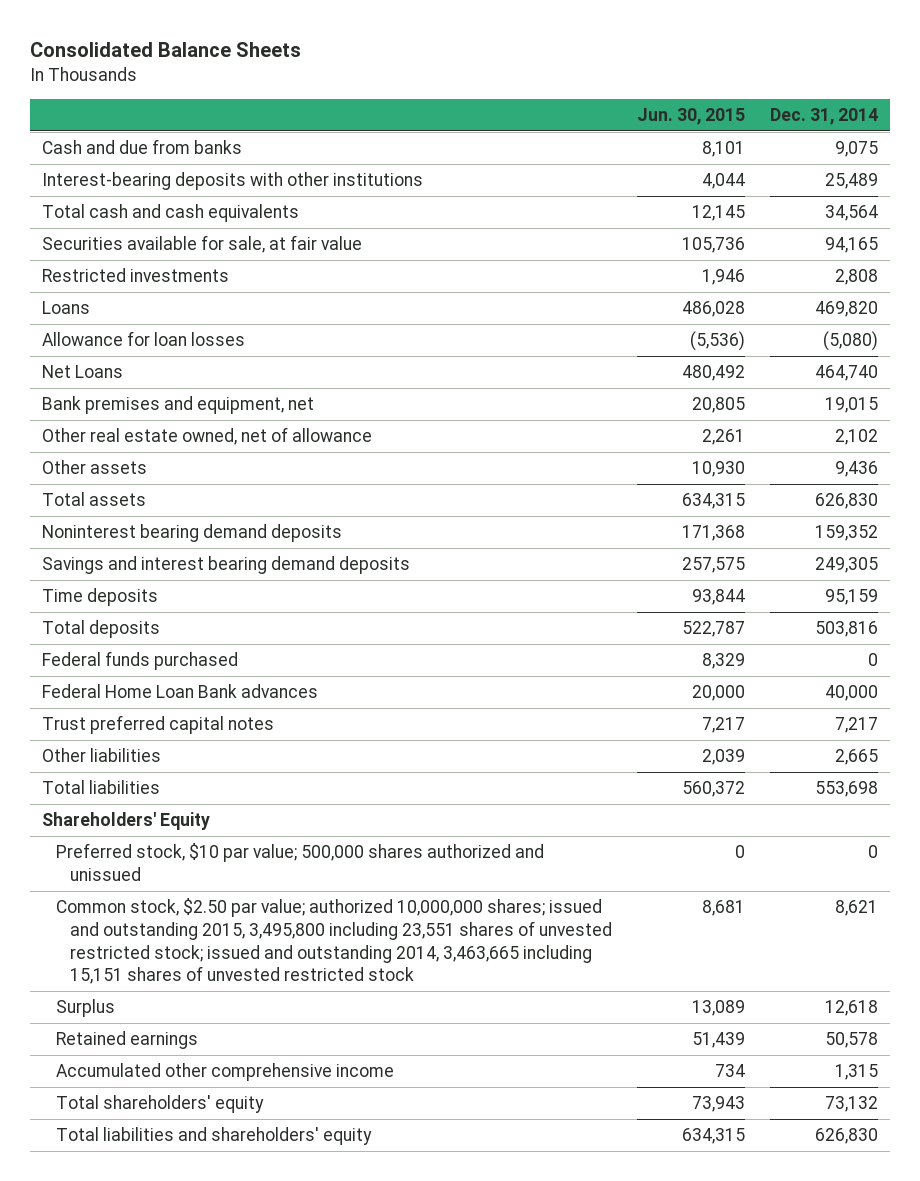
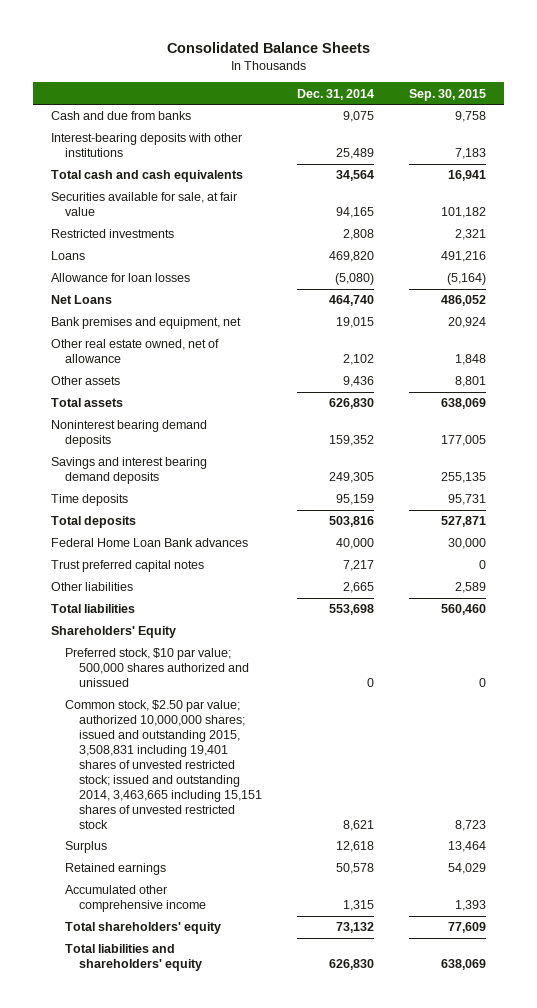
- | Jun. 30, 2015 | Dec. 31, 2014
+ | Dec. 31, 2014 | Sep. 30, 2015
- Federal funds purchased | 8,329 | 0
- Common stock, $2.50 par value; authorized 10,000,000 shares; issued and outstanding 2015, 3,495,800 including 23,551 shares of unvested restricted stock; issued and outstanding 2014, 3,463,665 including 15,151 shares of unvested restricted stock | 8,681 | 8,621
+ Common stock, $2.50 par value; authorized 10,000,000 shares; issued and outstanding 2015, 3,508,831 including 19,401 shares of unvested restricted stock; issued and outstanding 2014, 3,463,665 including 15,151 shares of unvested restricted stock | 8,621 | 8,723

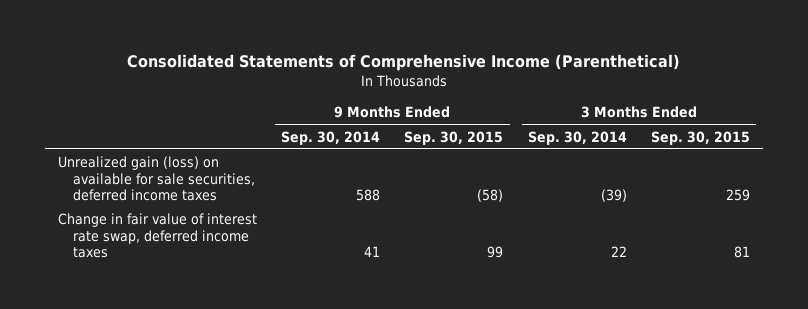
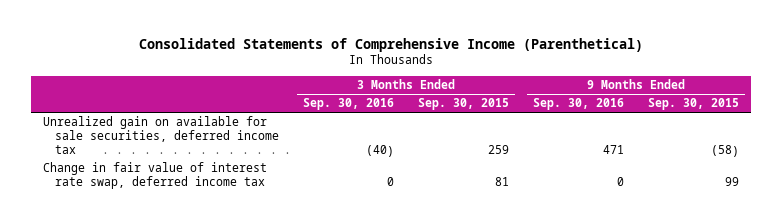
- | 9 Months Ended Sep. 30, 2014 | 9 Months Ended Sep. 30, 2015 | 3 Months Ended Sep. 30, 2014 | 3 Months Ended Sep. 30, 2015
+ | 3 Months Ended Sep. 30, 2016 | 3 Months Ended Sep. 30, 2015 | 9 Months Ended Sep. 30, 2016 | 9 Months Ended Sep. 30, 2015
- Unrealized gain (loss) on available for sale securities, deferred income taxes | 588 | (58) | (39) | 259
- Change in fair value of interest rate swap, deferred income taxes | 41 | 99 | 22 | 81
+ Unrealized gain on available for sale securities, deferred income tax | (40) | 259 | 471 | (58)
+ Change in fair value of interest rate swap, deferred income tax | 0 | 81 | 0 | 99

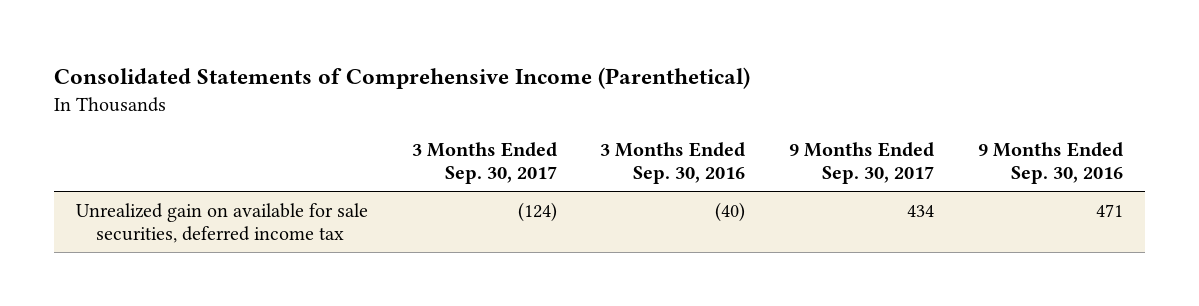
- | 3 Months Ended Sep. 30, 2016 | 3 Months Ended Sep. 30, 2015 | 9 Months Ended Sep. 30, 2016 | 9 Months Ended Sep. 30, 2015
+ | 3 Months Ended Sep. 30, 2017 | 3 Months Ended Sep. 30, 2016 | 9 Months Ended Sep. 30, 2017 | 9 Months Ended Sep. 30, 2016
- Change in fair value of interest rate swap, deferred income tax | 0 | 81 | 0 | 99

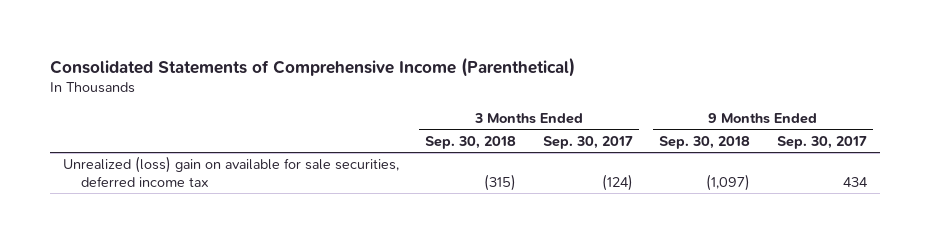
- | 3 Months Ended Sep. 30, 2017 | 3 Months Ended Sep. 30, 2016 | 9 Months Ended Sep. 30, 2017 | 9 Months Ended Sep. 30, 2016
+ | 3 Months Ended Sep. 30, 2018 | 3 Months Ended Sep. 30, 2017 | 9 Months Ended Sep. 30, 2018 | 9 Months Ended Sep. 30, 2017
- Unrealized gain on available for sale securities, deferred income tax | (124) | (40) | 434 | 471
+ Unrealized (loss) gain on available for sale securities, deferred income tax | (315) | (124) | (1,097) | 434

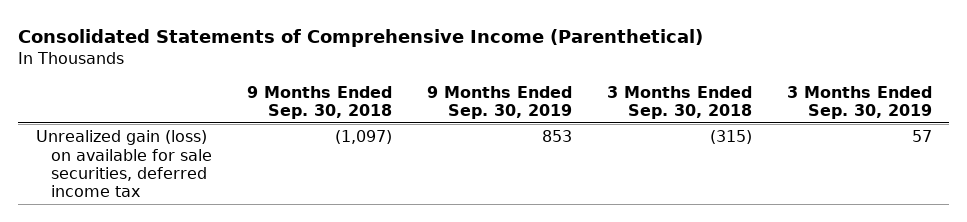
- | 3 Months Ended Sep. 30, 2018 | 3 Months Ended Sep. 30, 2017 | 9 Months Ended Sep. 30, 2018 | 9 Months Ended Sep. 30, 2017
+ | 9 Months Ended Sep. 30, 2018 | 9 Months Ended Sep. 30, 2019 | 3 Months Ended Sep. 30, 2018 | 3 Months Ended Sep. 30, 2019
- Unrealized (loss) gain on available for sale securities, deferred income tax | (315) | (124) | (1,097) | 434
+ Unrealized gain (loss) on available for sale securities, deferred income tax | (1,097) | 853 | (315) | 57

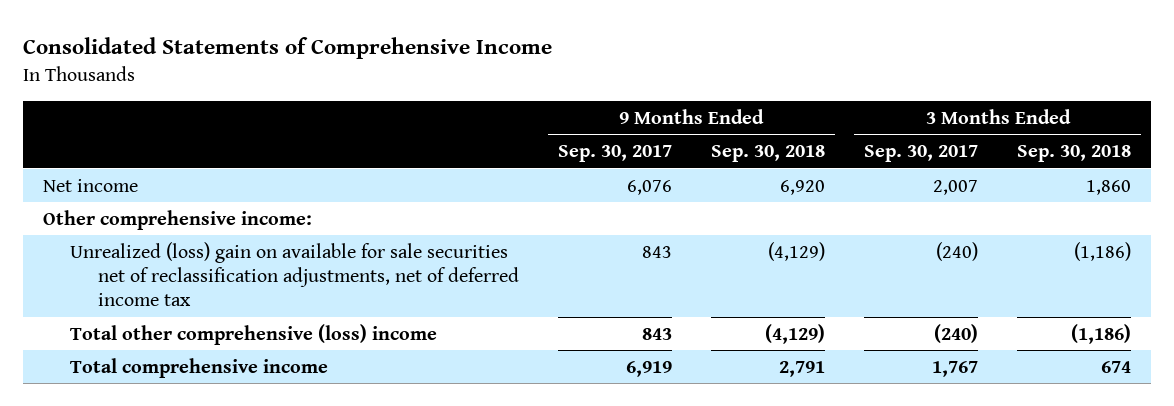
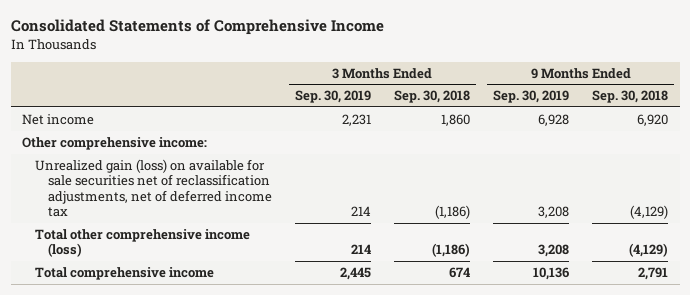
- | 9 Months Ended Sep. 30, 2017 | 9 Months Ended Sep. 30, 2018 | 3 Months Ended Sep. 30, 2017 | 3 Months Ended Sep. 30, 2018
+ | 3 Months Ended Sep. 30, 2019 | 3 Months Ended Sep. 30, 2018 | 9 Months Ended Sep. 30, 2019 | 9 Months Ended Sep. 30, 2018
- Unrealized (loss) gain on available for sale securities net of reclassification adjustments, net of deferred income tax | 843 | (4,129) | (240) | (1,186)
- Total other comprehensive (loss) income | 843 | (4,129) | (240) | (1,186)
+ Unrealized gain (loss) on available for sale securities net of reclassification adjustments, net of deferred income tax | 214 | (1,186) | 3,208 | (4,129)
+ Total other comprehensive income (loss) | 214 | (1,186) | 3,208 | (4,129)

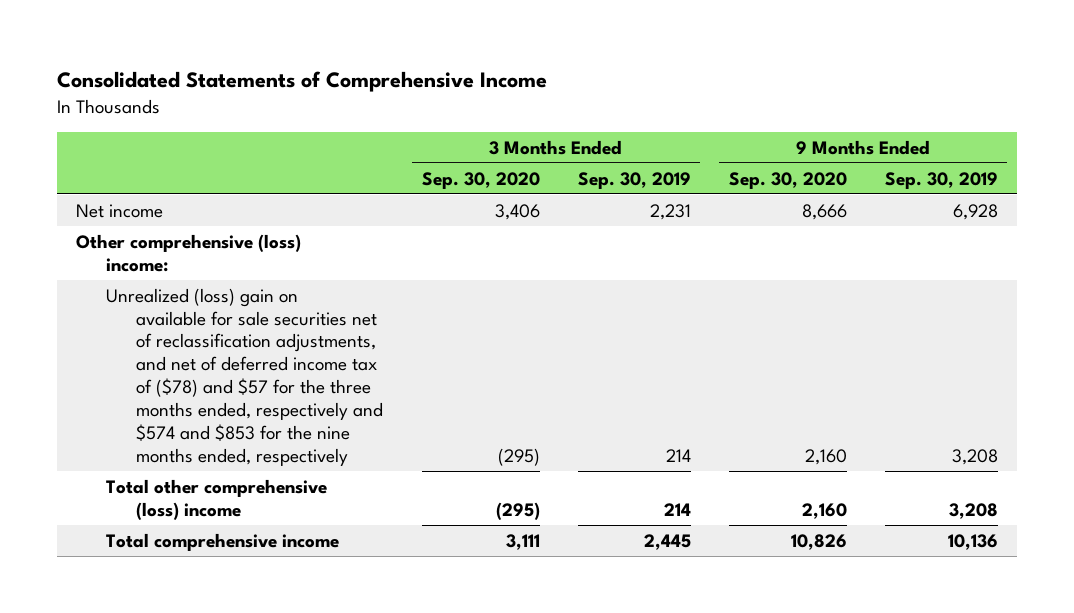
- | 3 Months Ended Sep. 30, 2019 | 3 Months Ended Sep. 30, 2018 | 9 Months Ended Sep. 30, 2019 | 9 Months Ended Sep. 30, 2018
+ | 3 Months Ended Sep. 30, 2020 | 3 Months Ended Sep. 30, 2019 | 9 Months Ended Sep. 30, 2020 | 9 Months Ended Sep. 30, 2019
- Other comprehensive income:
- Unrealized gain (loss) on available for sale securities net of reclassification adjustments, net of deferred income tax | 214 | (1,186) | 3,208 | (4,129)
- Total other comprehensive income (loss) | 214 | (1,186) | 3,208 | (4,129)
+ Other comprehensive (loss) income:
+ Unrealized (loss) gain on available for sale securities net of reclassification adjustments, and net of deferred income tax of ($78) and $57 for the three months ended, respectively and $574 and $853 for the nine months ended, respectively | (295) | 214 | 2,160 | 3,208
+ Total other comprehensive (loss) income | (295) | 214 | 2,160 | 3,208

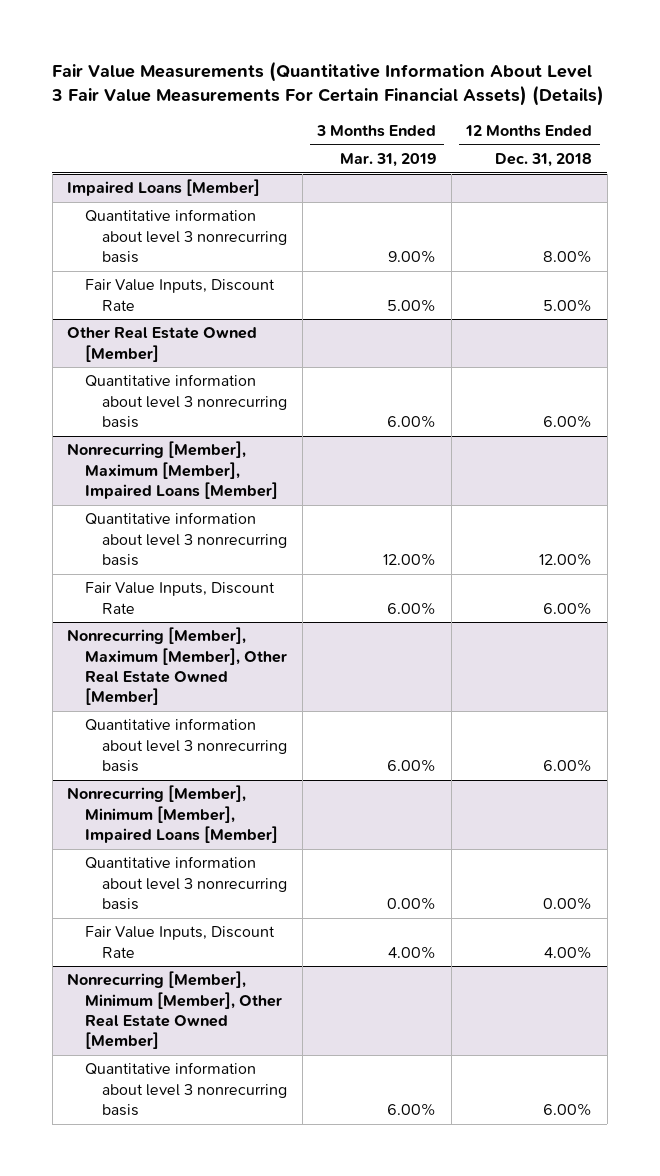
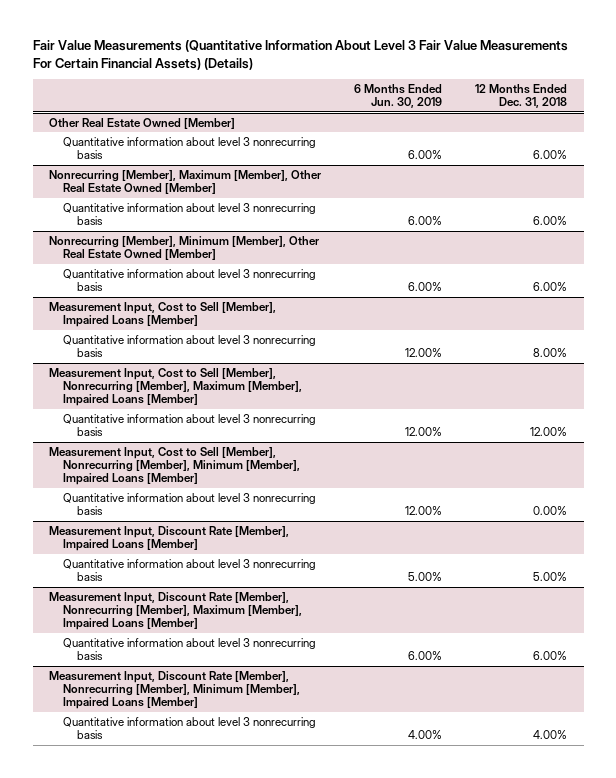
- | 3 Months Ended Mar. 31, 2019 | 12 Months Ended Dec. 31, 2018
+ | 6 Months Ended Jun. 30, 2019 | 12 Months Ended Dec. 31, 2018
- Impaired Loans [Member]
- Quantitative information about level 3 nonrecurring basis | 9.00% | 8.00%
- Fair Value Inputs, Discount Rate | 5.00% | 5.00%
- Nonrecurring [Member], Maximum [Member], Impaired Loans [Member]
- Quantitative information about level 3 nonrecurring basis | 12.00% | 12.00%
- Fair Value Inputs, Discount Rate | 6.00% | 6.00%
- Nonrecurring [Member], Minimum [Member], Impaired Loans [Member]
- Quantitative information about level 3 nonrecurring basis | 0.00% | 0.00%
- Fair Value Inputs, Discount Rate | 4.00% | 4.00%
+ Measurement Input, Cost to Sell [Member], Impaired Loans [Member]
+ Quantitative information about level 3 nonrecurring basis | 12.00% | 8.00%
+ Measurement Input, Cost to Sell [Member], Nonrecurring [Member], Maximum [Member], Impaired Loans [Member]
+ Quantitative information about level 3 nonrecurring basis | 12.00% | 12.00%
+ Measurement Input, Cost to Sell [Member], Nonrecurring [Member], Minimum [Member], Impaired Loans [Member]
+ Quantitative information about level 3 nonrecurring basis | 12.00% | 0.00%
+ Measurement Input, Discount Rate [Member], Impaired Loans [Member]
+ Quantitative information about level 3 nonrecurring basis | 5.00% | 5.00%
+ Measurement Input, Discount Rate [Member], Nonrecurring [Member], Maximum [Member], Impaired Loans [Member]
+ Quantitative information about level 3 nonrecurring basis | 6.00% | 6.00%
+ Measurement Input, Discount Rate [Member], Nonrecurring [Member], Minimum [Member], Impaired Loans [Member]
+ Quantitative information about level 3 nonrecurring basis | 4.00% | 4.00%

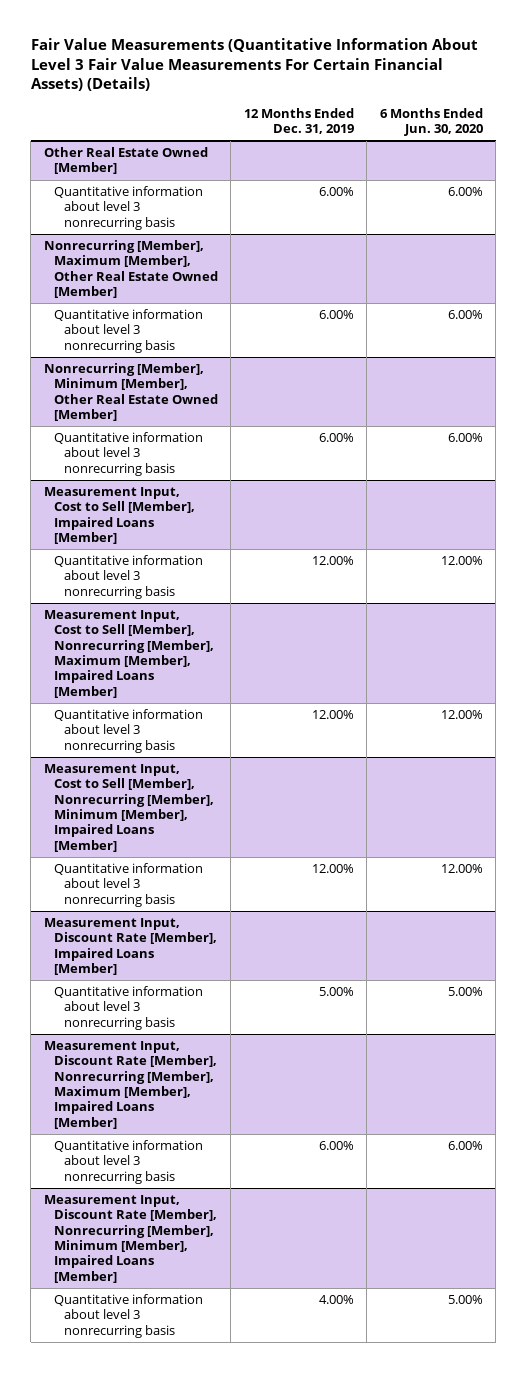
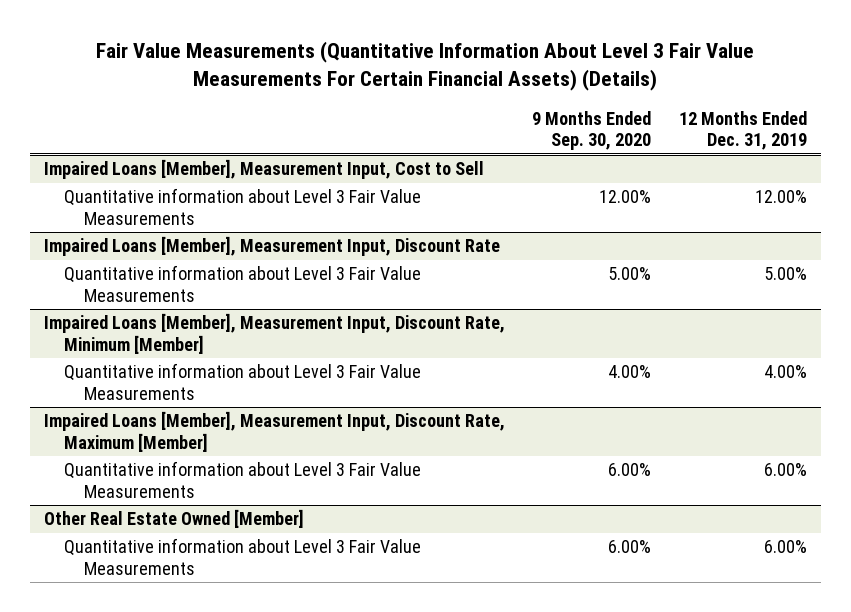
- | 12 Months Ended Dec. 31, 2019 | 6 Months Ended Jun. 30, 2020
+ | 9 Months Ended Sep. 30, 2020 | 12 Months Ended Dec. 31, 2019
+ Impaired Loans [Member], Measurement Input, Cost to Sell
+ Quantitative information about Level 3 Fair Value Measurements | 12.00% | 12.00%
+ Impaired Loans [Member], Measurement Input, Discount Rate
+ Quantitative information about Level 3 Fair Value Measurements | 5.00% | 5.00%
+ Impaired Loans [Member], Measurement Input, Discount Rate, Minimum [Member]
+ Quantitative information about Level 3 Fair Value Measurements | 4.00% | 4.00%
+ Impaired Loans [Member], Measurement Input, Discount Rate, Maximum [Member]
+ Quantitative information about Level 3 Fair Value Measurements | 6.00% | 6.00%
@ Other Real Estate Owned [Member]
- Quantitative information about level 3 nonrecurring basis | 6.00% | 6.00%
- Nonrecurring [Member], Maximum [Member], Other Real Estate Owned [Member]
- Quantitative information about level 3 nonrecurring basis | 6.00% | 6.00%
- Nonrecurring [Member], Minimum [Member], Other Real Estate Owned [Member]
- Quantitative information about level 3 nonrecurring basis | 6.00% | 6.00%
- Measurement Input, Cost to Sell [Member], Impaired Loans [Member]
- Quantitative information about level 3 nonrecurring basis | 12.00% | 12.00%
- Measurement Input, Cost to Sell [Member], Nonrecurring [Member], Maximum [Member], Impaired Loans [Member]
- Quantitative information about level 3 nonrecurring basis | 12.00% | 12.00%
- Measurement Input, Cost to Sell [Member], Nonrecurring [Member], Minimum [Member], Impaired Loans [Member]
- Quantitative information about level 3 nonrecurring basis | 12.00% | 12.00%
- Measurement Input, Discount Rate [Member], Impaired Loans [Member]
- Quantitative information about level 3 nonrecurring basis | 5.00% | 5.00%
- Measurement Input, Discount Rate [Member], Nonrecurring [Member], Maximum [Member], Impaired Loans [Member]
- Quantitative information about level 3 nonrecurring basis | 6.00% | 6.00%
- Measurement Input, Discount Rate [Member], Nonrecurring [Member], Minimum [Member], Impaired Loans [Member]
- Quantitative information about level 3 nonrecurring basis | 4.00% | 5.00%
@ Other Real Estate Owned [Member]
+ Quantitative information about Level 3 Fair Value Measurements | 6.00% | 6.00%

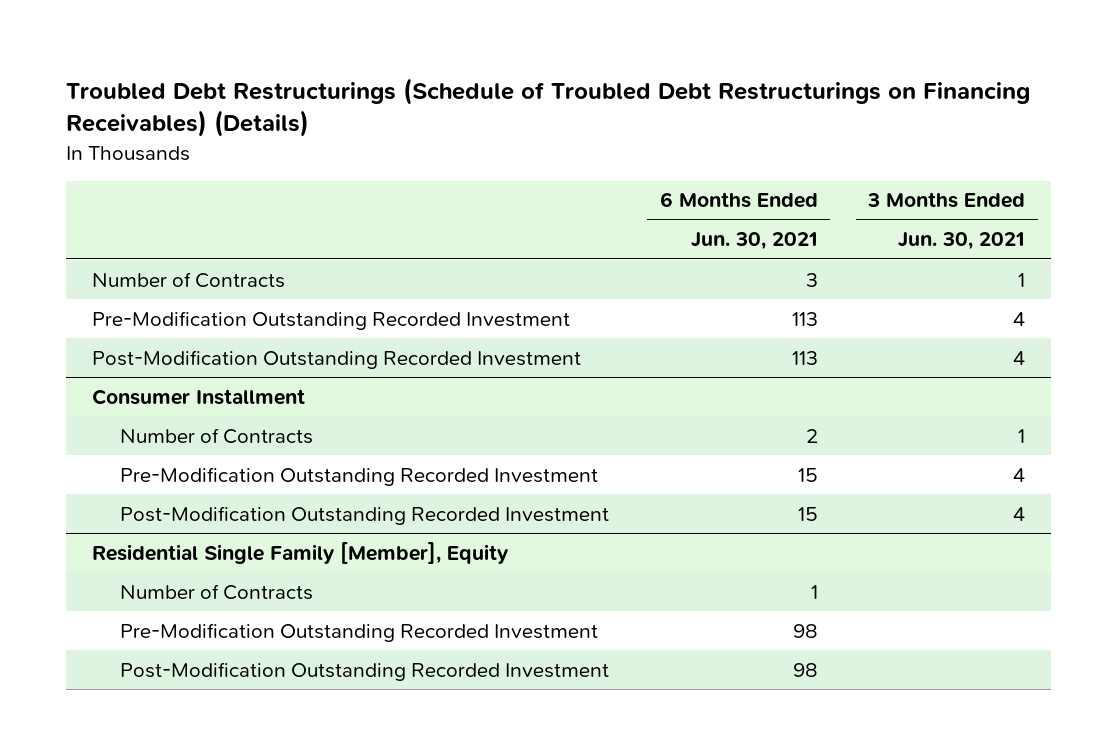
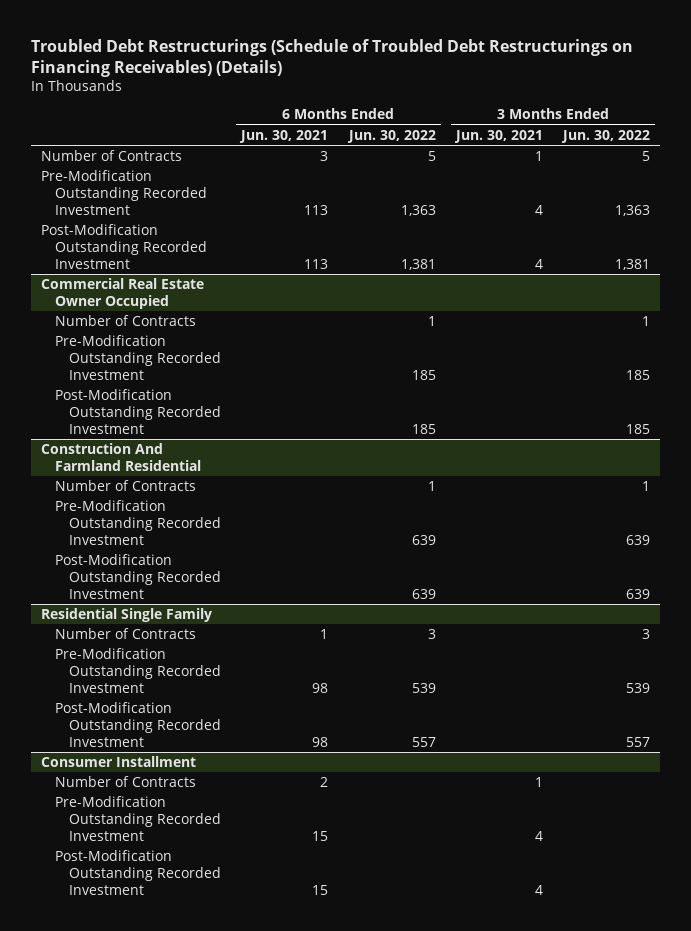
- | 6 Months Ended Jun. 30, 2021 | 3 Months Ended Jun. 30, 2021
+ | 6 Months Ended Jun. 30, 2021 | 6 Months Ended Jun. 30, 2022 | 3 Months Ended Jun. 30, 2021 | 3 Months Ended Jun. 30, 2022
+ Commercial Real Estate Owner Occupied
+ Number of Contracts | | 1 | | 1
+ Pre-Modification Outstanding Recorded Investment | | 185 | | 185
+ Post-Modification Outstanding Recorded Investment | | 185 | | 185
+ Construction And Farmland Residential
+ Number of Contracts | | 1 | | 1
+ Pre-Modification Outstanding Recorded Investment | | 639 | | 639
+ Post-Modification Outstanding Recorded Investment | | 639 | | 639
+ Residential Single Family
+ Number of Contracts | 1 | 3 | | 3
+ Pre-Modification Outstanding Recorded Investment | 98 | 539 | | 539
+ Post-Modification Outstanding Recorded Investment | 98 | 557 | | 557
- Residential Single Family [Member], Equity
- Number of Contracts | 1 |
- Pre-Modification Outstanding Recorded Investment | 98 |
- Post-Modification Outstanding Recorded Investment | 98 |

